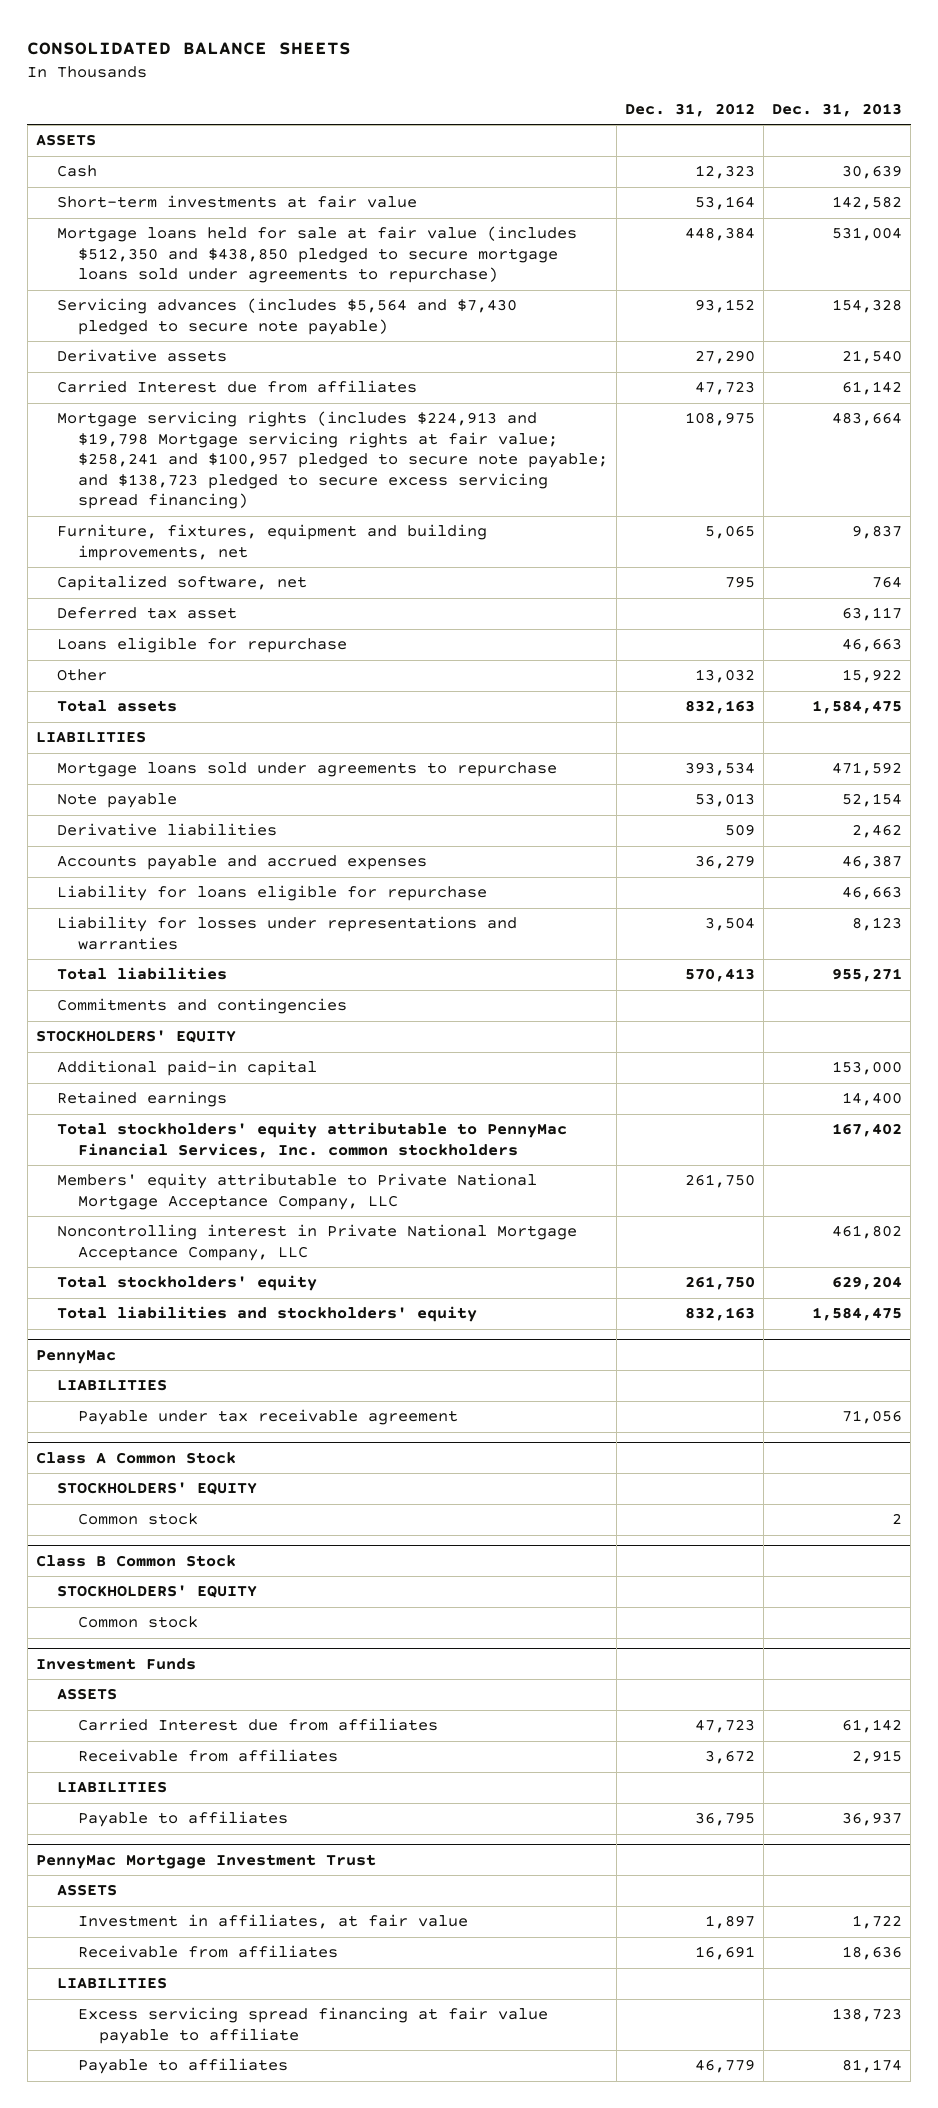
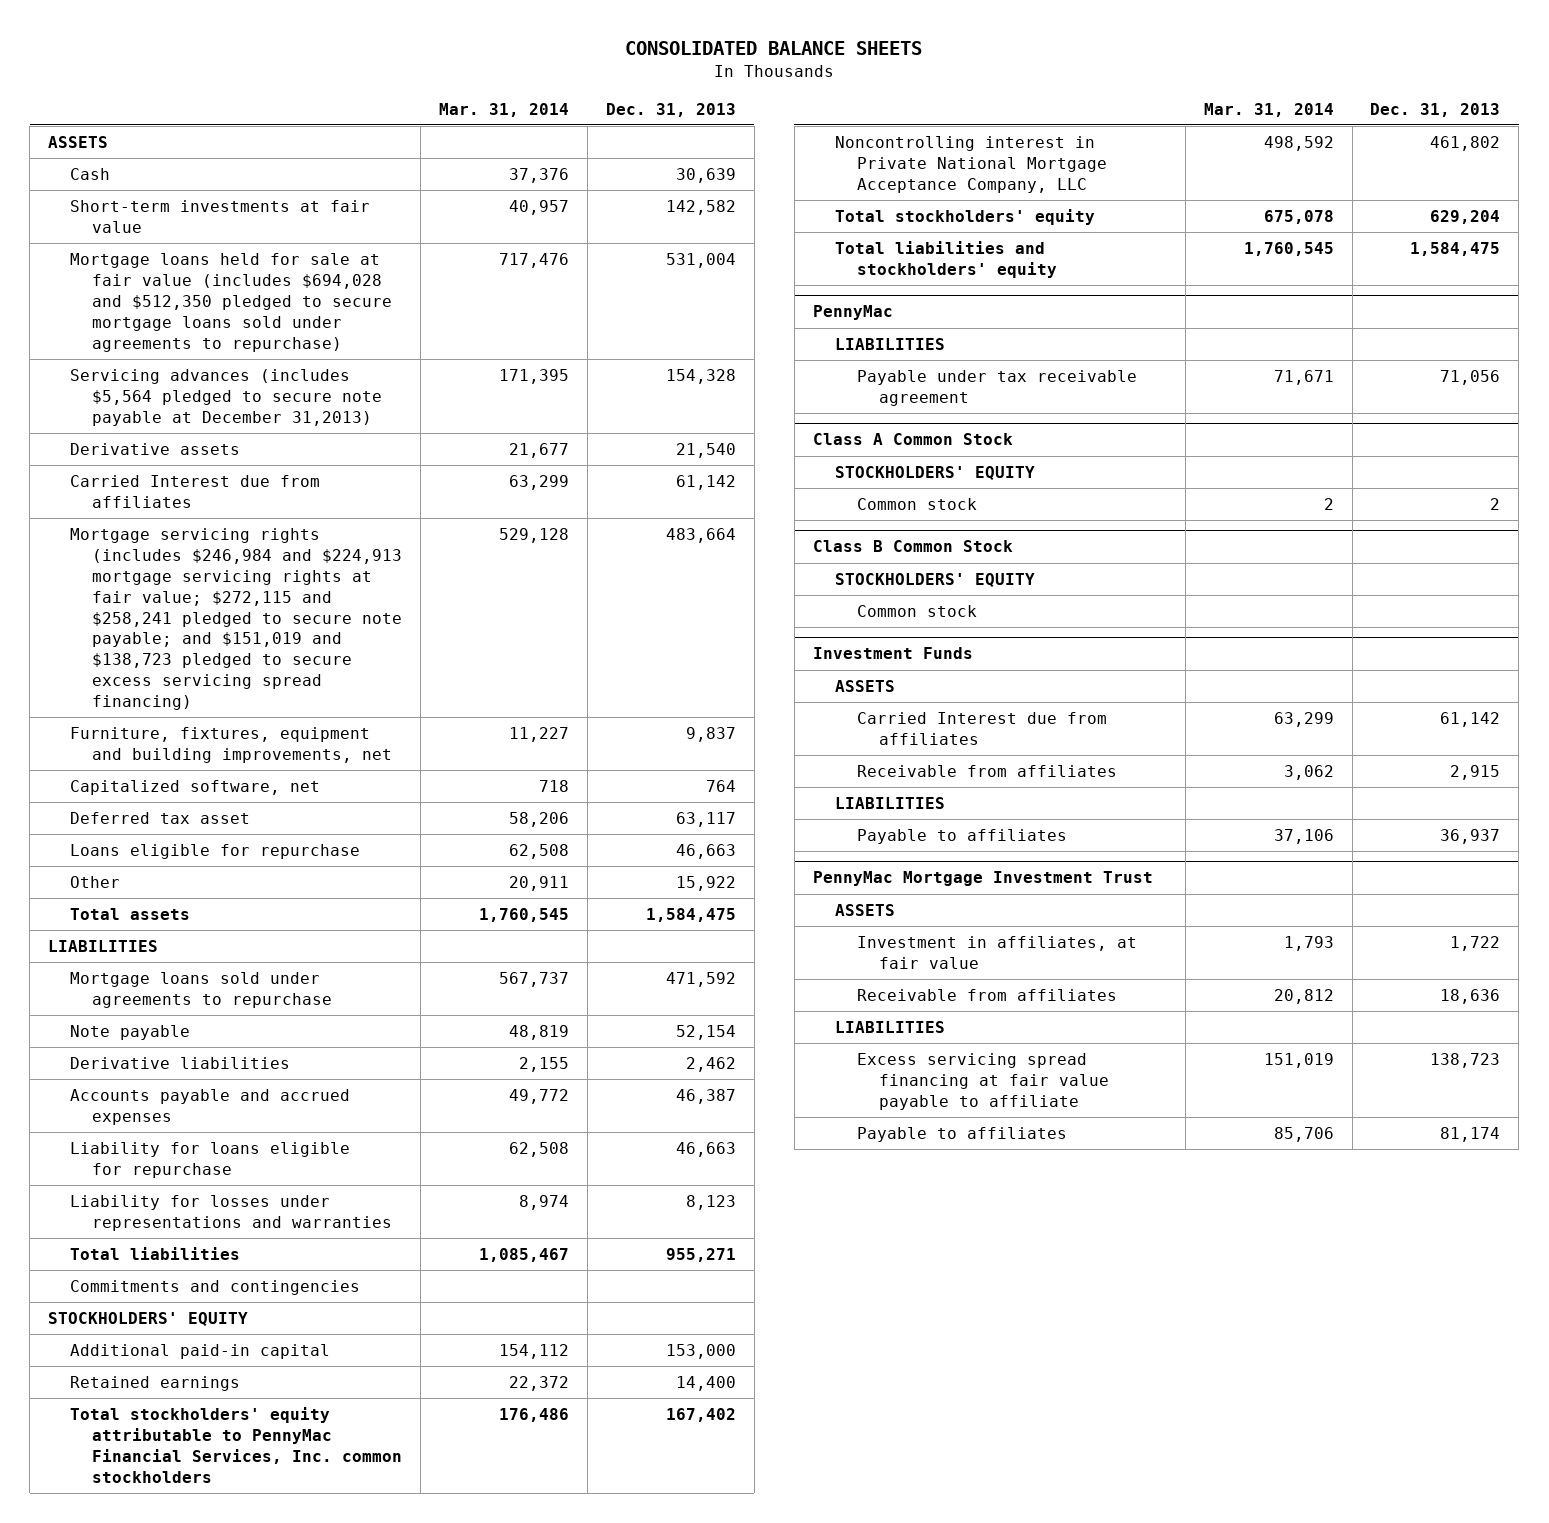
- | Dec. 31, 2012 | Dec. 31, 2013
+ | Mar. 31, 2014 | Dec. 31, 2013
- Mortgage loans held for sale at fair value (includes $512,350 and $438,850 pledged to secure mortgage loans sold under agreements to repurchase) | 448,384 | 531,004
- Servicing advances (includes $5,564 and $7,430 pledged to secure note payable) | 93,152 | 154,328
+ Mortgage loans held for sale at fair value (includes $694,028 and $512,350 pledged to secure mortgage loans sold under agreements to repurchase) | 717,476 | 531,004
+ Servicing advances (includes $5,564 pledged to secure note payable at December 31,2013) | 171,395 | 154,328
- Mortgage servicing rights (includes $224,913 and $19,798 Mortgage servicing rights at fair value; $258,241 and $100,957 pledged to secure note payable; and $138,723 pledged to secure excess servicing spread financing) | 108,975 | 483,664
+ Mortgage servicing rights (includes $246,984 and $224,913 mortgage servicing rights at fair value; $272,115 and $258,241 pledged to secure note payable; and $151,019 and $138,723 pledged to secure excess servicing spread financing) | 529,128 | 483,664
- Members' equity attributable to Private National Mortgage Acceptance Company, LLC | 261,750 |

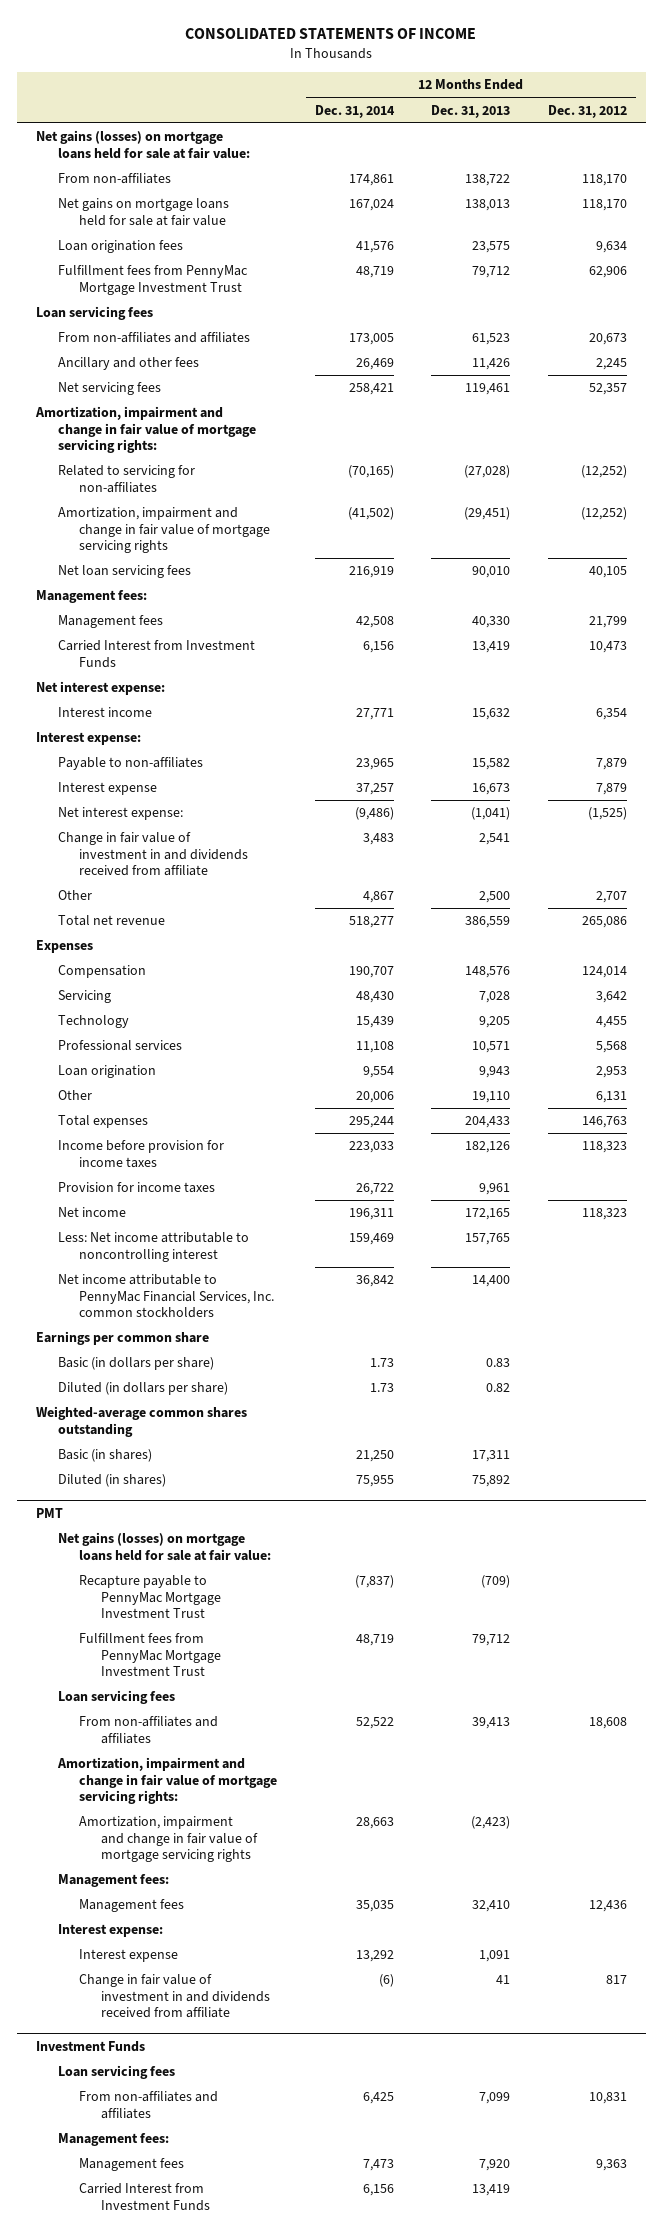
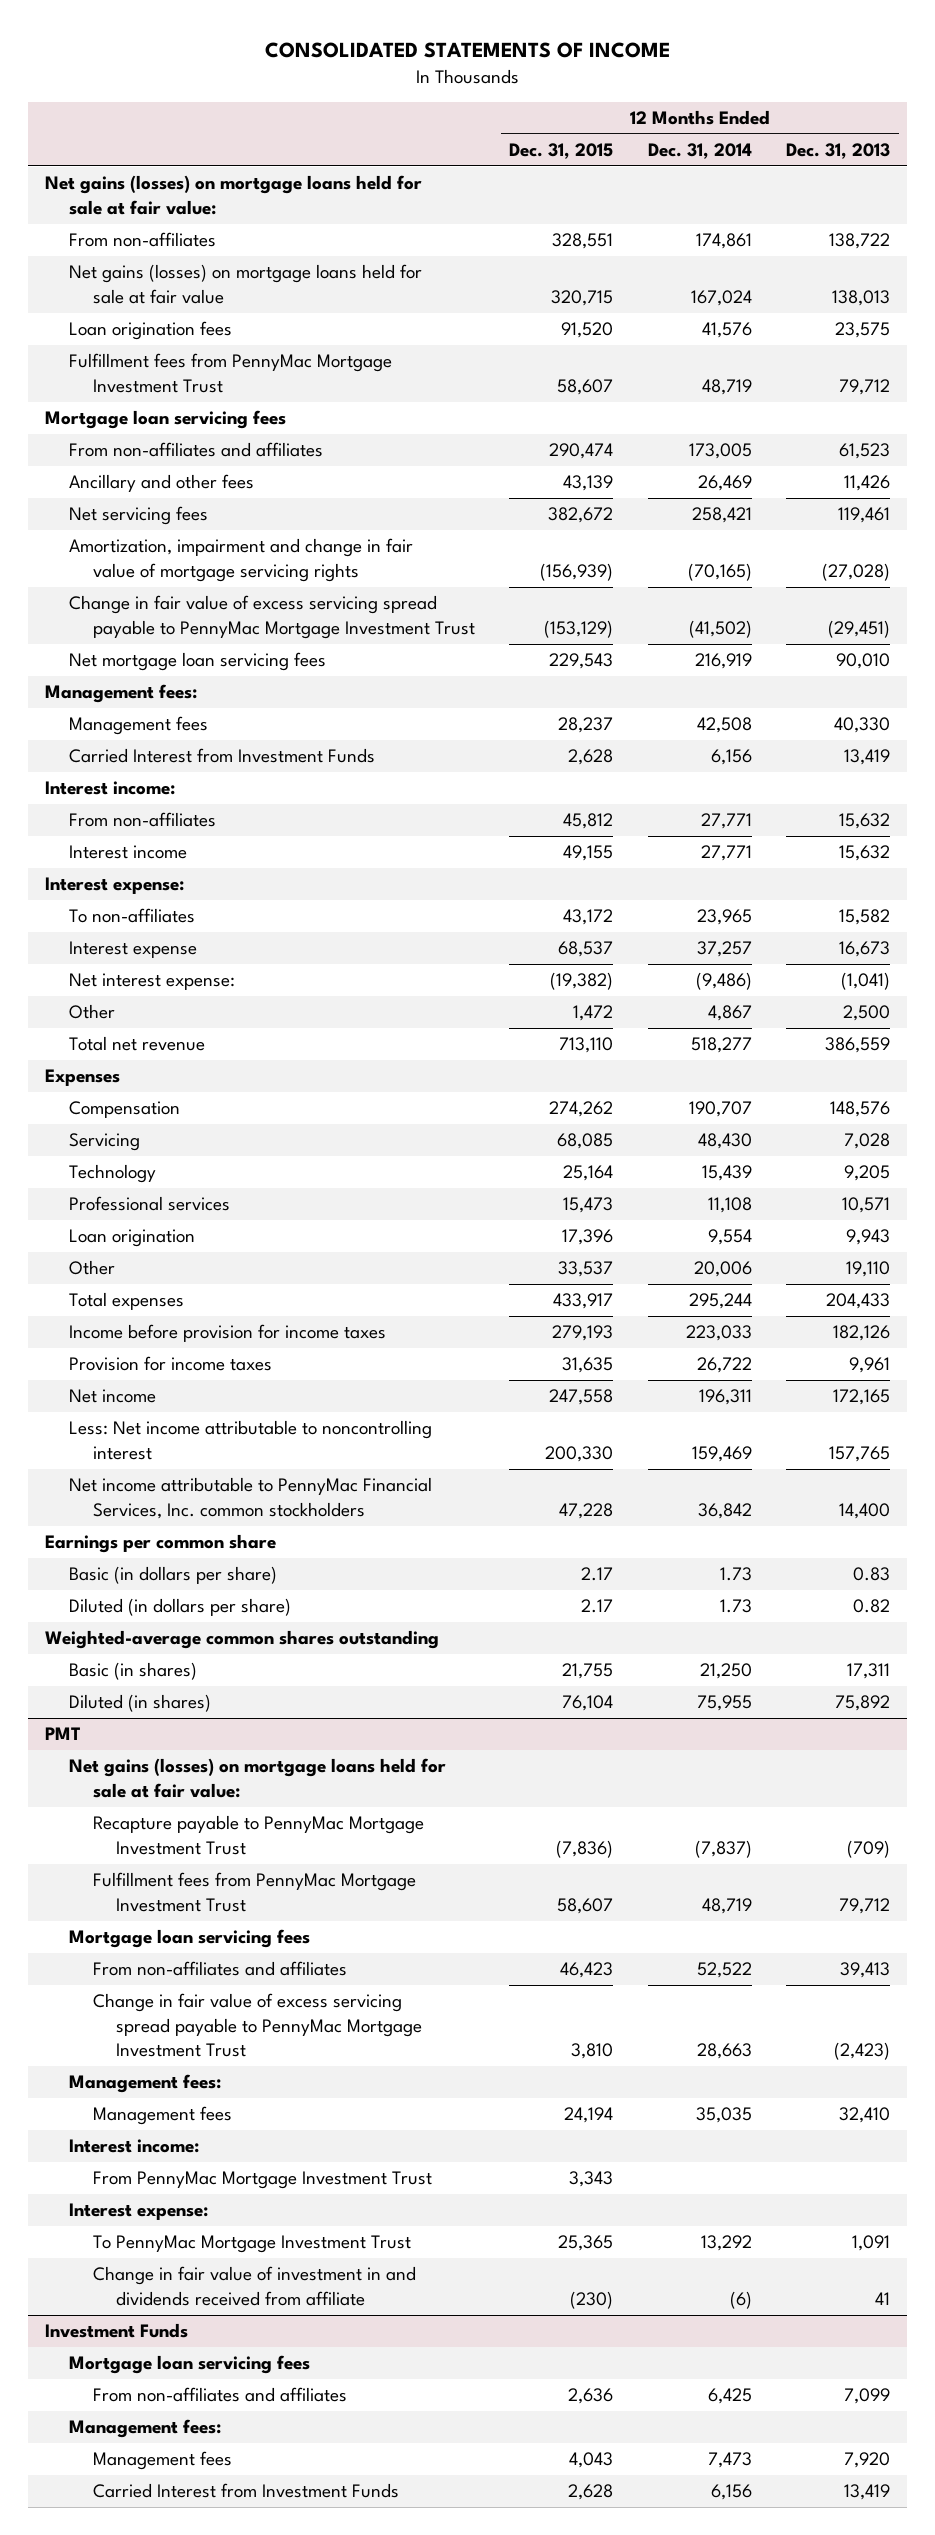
- | 12 Months Ended Dec. 31, 2014 | 12 Months Ended Dec. 31, 2013 | 12 Months Ended Dec. 31, 2012
+ | 12 Months Ended Dec. 31, 2015 | 12 Months Ended Dec. 31, 2014 | 12 Months Ended Dec. 31, 2013
- Net gains on mortgage loans held for sale at fair value | 167,024 | 138,013 | 118,170
+ Net gains (losses) on mortgage loans held for sale at fair value | 320,715 | 167,024 | 138,013
- Loan servicing fees
+ Mortgage loan servicing fees
- Amortization, impairment and change in fair value of mortgage servicing rights:
- Related to servicing for non-affiliates | (70,165) | (27,028) | (12,252)
- Amortization, impairment and change in fair value of mortgage servicing rights | (41,502) | (29,451) | (12,252)
- Net loan servicing fees | 216,919 | 90,010 | 40,105
+ Amortization, impairment and change in fair value of mortgage servicing rights | (156,939) | (70,165) | (27,028)
+ Change in fair value of excess servicing spread payable to PennyMac Mortgage Investment Trust | (153,129) | (41,502) | (29,451)
+ Net mortgage loan servicing fees | 229,543 | 216,919 | 90,010
- Net interest expense:
+ Interest income:
+ From non-affiliates | 45,812 | 27,771 | 15,632
- Payable to non-affiliates | 23,965 | 15,582 | 7,879
+ To non-affiliates | 43,172 | 23,965 | 15,582
- Change in fair value of investment in and dividends received from affiliate | 3,483 | 2,541 |
@ PMT
- Loan servicing fees
+ Mortgage loan servicing fees
- Amortization, impairment and change in fair value of mortgage servicing rights:
- Amortization, impairment and change in fair value of mortgage servicing rights | 28,663 | (2,423) |
+ Change in fair value of excess servicing spread payable to PennyMac Mortgage Investment Trust | 3,810 | 28,663 | (2,423)
+ Interest income:
+ From PennyMac Mortgage Investment Trust | 3,343 | |
- Interest expense | 13,292 | 1,091 |
+ To PennyMac Mortgage Investment Trust | 25,365 | 13,292 | 1,091
@ Investment Funds
- Loan servicing fees
+ Mortgage loan servicing fees

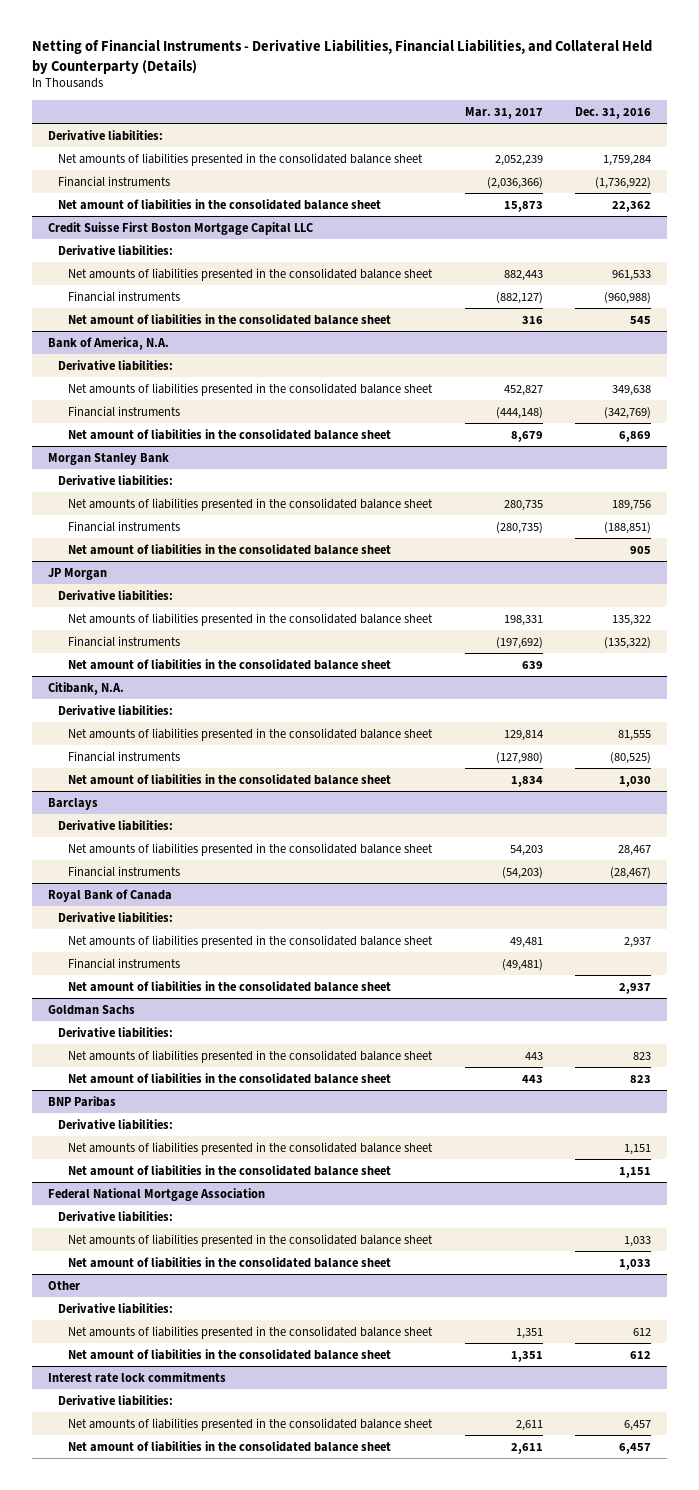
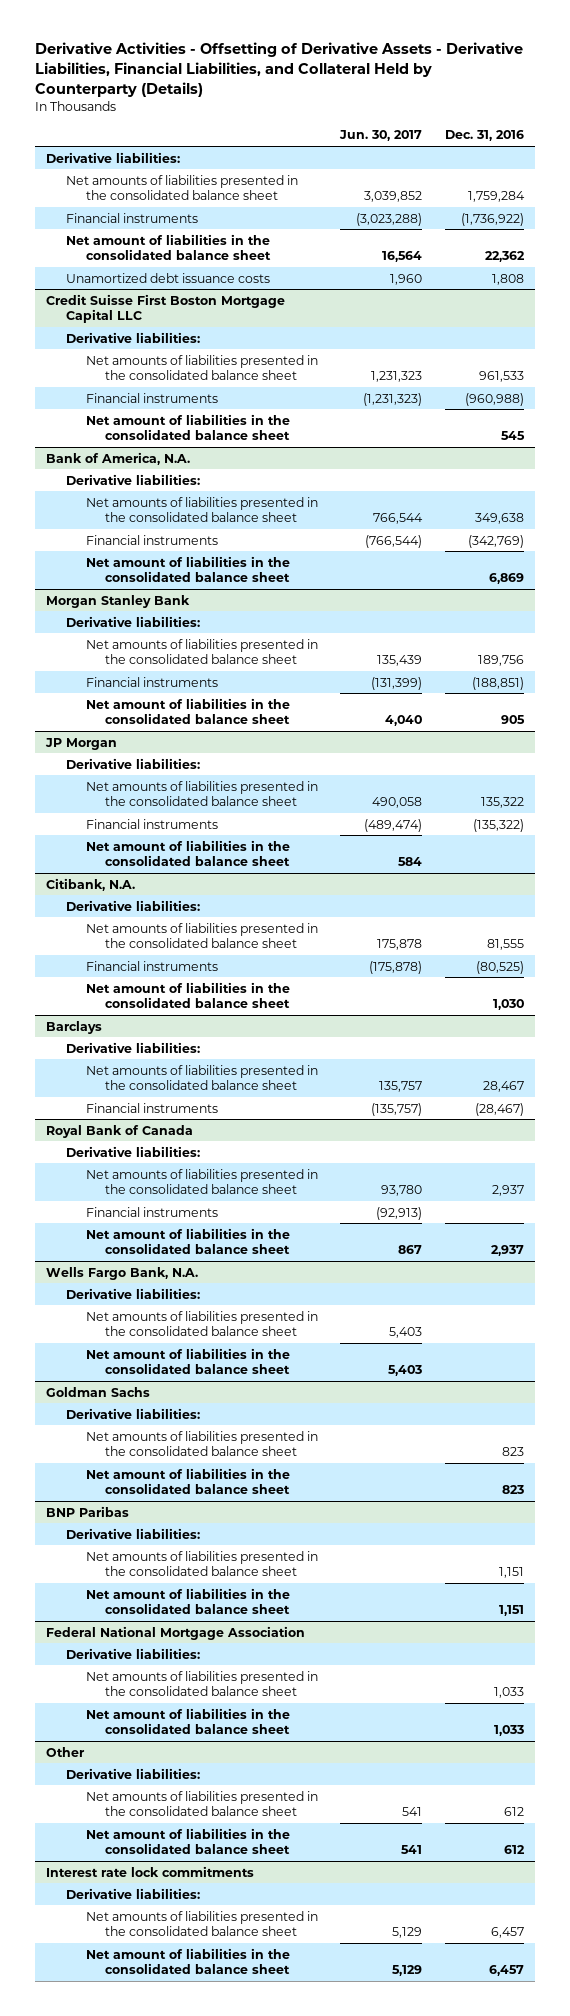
- Netting of Financial Instruments - Derivative Liabilities, Financial Liabilities, and Collateral Held by Counterparty (Details)
+ Derivative Activities - Offsetting of Derivative Assets - Derivative Liabilities, Financial Liabilities, and Collateral Held by Counterparty (Details)
- | Mar. 31, 2017 | Dec. 31, 2016
+ | Jun. 30, 2017 | Dec. 31, 2016
+ Unamortized debt issuance costs | 1,960 | 1,808
+ Wells Fargo Bank, N.A.
+ Derivative liabilities:
+ Net amounts of liabilities presented in the consolidated balance sheet | 5,403 |
+ Net amount of liabilities in the consolidated balance sheet | 5,403 |

